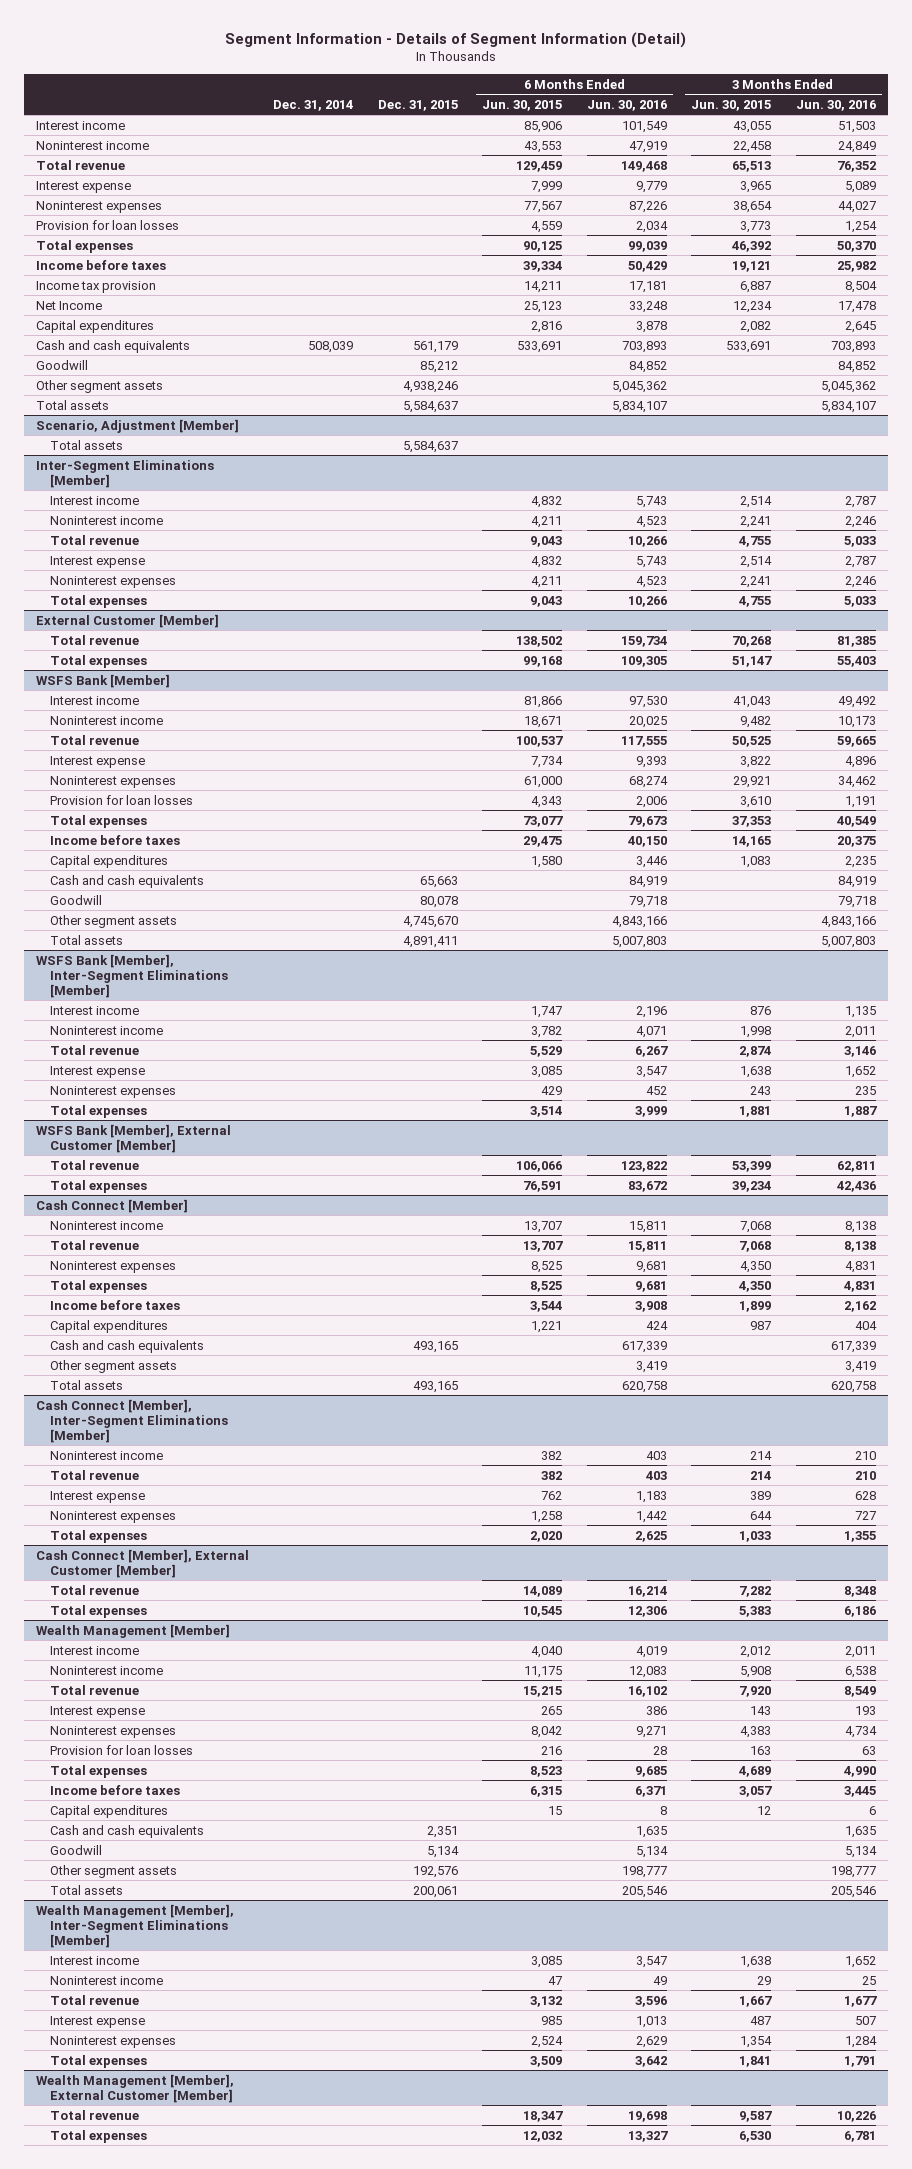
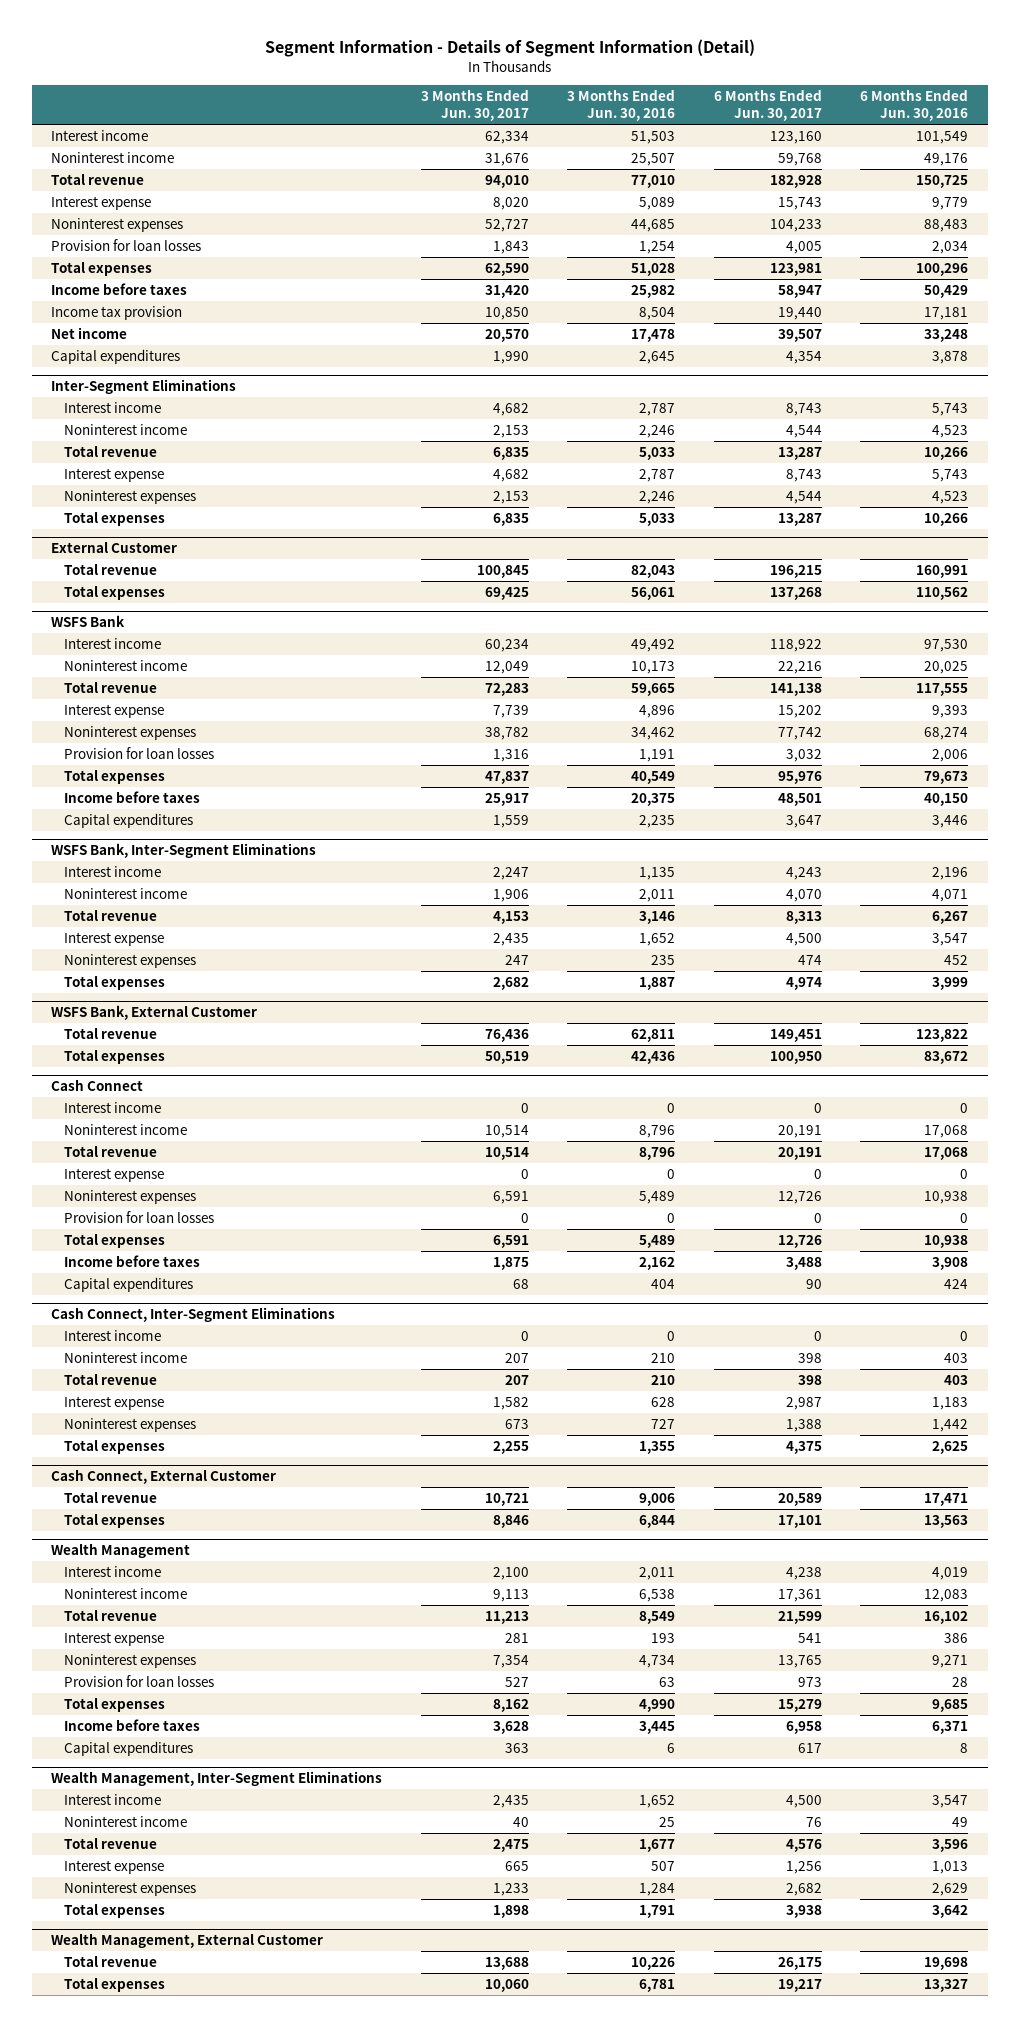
- | Dec. 31, 2014 | Dec. 31, 2015 | 6 Months Ended Jun. 30, 2015 | 6 Months Ended Jun. 30, 2016 | 3 Months Ended Jun. 30, 2015 | 3 Months Ended Jun. 30, 2016
+ | 3 Months Ended Jun. 30, 2017 | 3 Months Ended Jun. 30, 2016 | 6 Months Ended Jun. 30, 2017 | 6 Months Ended Jun. 30, 2016
- Noninterest income | | | 43,553 | 47,919 | 22,458 | 24,849
- Total revenue | | | 129,459 | 149,468 | 65,513 | 76,352
+ Noninterest income | 31,676 | 25,507 | 59,768 | 49,176
+ Total revenue | 94,010 | 77,010 | 182,928 | 150,725
- Noninterest expenses | | | 77,567 | 87,226 | 38,654 | 44,027
+ Noninterest expenses | 52,727 | 44,685 | 104,233 | 88,483
- Total expenses | | | 90,125 | 99,039 | 46,392 | 50,370
+ Total expenses | 62,590 | 51,028 | 123,981 | 100,296
- Net Income | | | 25,123 | 33,248 | 12,234 | 17,478
+ Net income | 20,570 | 17,478 | 39,507 | 33,248
- Cash and cash equivalents | 508,039 | 561,179 | 533,691 | 703,893 | 533,691 | 703,893
- Goodwill | | 85,212 | | 84,852 | | 84,852
- Other segment assets | | 4,938,246 | | 5,045,362 | | 5,045,362
- Total assets | | 5,584,637 | | 5,834,107 | | 5,834,107
- Scenario, Adjustment [Member]
- Total assets | | 5,584,637 | | | |
- Inter-Segment Eliminations [Member]
+ Inter-Segment Eliminations
- External Customer [Member]
- Total revenue | | | 138,502 | 159,734 | 70,268 | 81,385
- Total expenses | | | 99,168 | 109,305 | 51,147 | 55,403
- WSFS Bank [Member]
+ External Customer
+ Total revenue | 100,845 | 82,043 | 196,215 | 160,991
+ Total expenses | 69,425 | 56,061 | 137,268 | 110,562
+ WSFS Bank
- Cash and cash equivalents | | 65,663 | | 84,919 | | 84,919
- Goodwill | | 80,078 | | 79,718 | | 79,718
- Other segment assets | | 4,745,670 | | 4,843,166 | | 4,843,166
- Total assets | | 4,891,411 | | 5,007,803 | | 5,007,803
- WSFS Bank [Member], Inter-Segment Eliminations [Member]
+ WSFS Bank, Inter-Segment Eliminations
- WSFS Bank [Member], External Customer [Member]
+ WSFS Bank, External Customer
- Cash Connect [Member]
- Noninterest income | | | 13,707 | 15,811 | 7,068 | 8,138
- Total revenue | | | 13,707 | 15,811 | 7,068 | 8,138
- Noninterest expenses | | | 8,525 | 9,681 | 4,350 | 4,831
- Total expenses | | | 8,525 | 9,681 | 4,350 | 4,831
+ Cash Connect
+ Interest income | 0 | 0 | 0 | 0
+ Noninterest income | 10,514 | 8,796 | 20,191 | 17,068
+ Total revenue | 10,514 | 8,796 | 20,191 | 17,068
+ Interest expense | 0 | 0 | 0 | 0
+ Noninterest expenses | 6,591 | 5,489 | 12,726 | 10,938
+ Provision for loan losses | 0 | 0 | 0 | 0
+ Total expenses | 6,591 | 5,489 | 12,726 | 10,938
- Cash and cash equivalents | | 493,165 | | 617,339 | | 617,339
- Other segment assets | | | | 3,419 | | 3,419
- Total assets | | 493,165 | | 620,758 | | 620,758
- Cash Connect [Member], Inter-Segment Eliminations [Member]
+ Cash Connect, Inter-Segment Eliminations
+ Interest income | 0 | 0 | 0 | 0
- Cash Connect [Member], External Customer [Member]
- Total revenue | | | 14,089 | 16,214 | 7,282 | 8,348
- Total expenses | | | 10,545 | 12,306 | 5,383 | 6,186
- Wealth Management [Member]
+ Cash Connect, External Customer
+ Total revenue | 10,721 | 9,006 | 20,589 | 17,471
+ Total expenses | 8,846 | 6,844 | 17,101 | 13,563
+ Wealth Management
- Cash and cash equivalents | | 2,351 | | 1,635 | | 1,635
- Goodwill | | 5,134 | | 5,134 | | 5,134
- Other segment assets | | 192,576 | | 198,777 | | 198,777
- Total assets | | 200,061 | | 205,546 | | 205,546
- Wealth Management [Member], Inter-Segment Eliminations [Member]
+ Wealth Management, Inter-Segment Eliminations
- Wealth Management [Member], External Customer [Member]
+ Wealth Management, External Customer

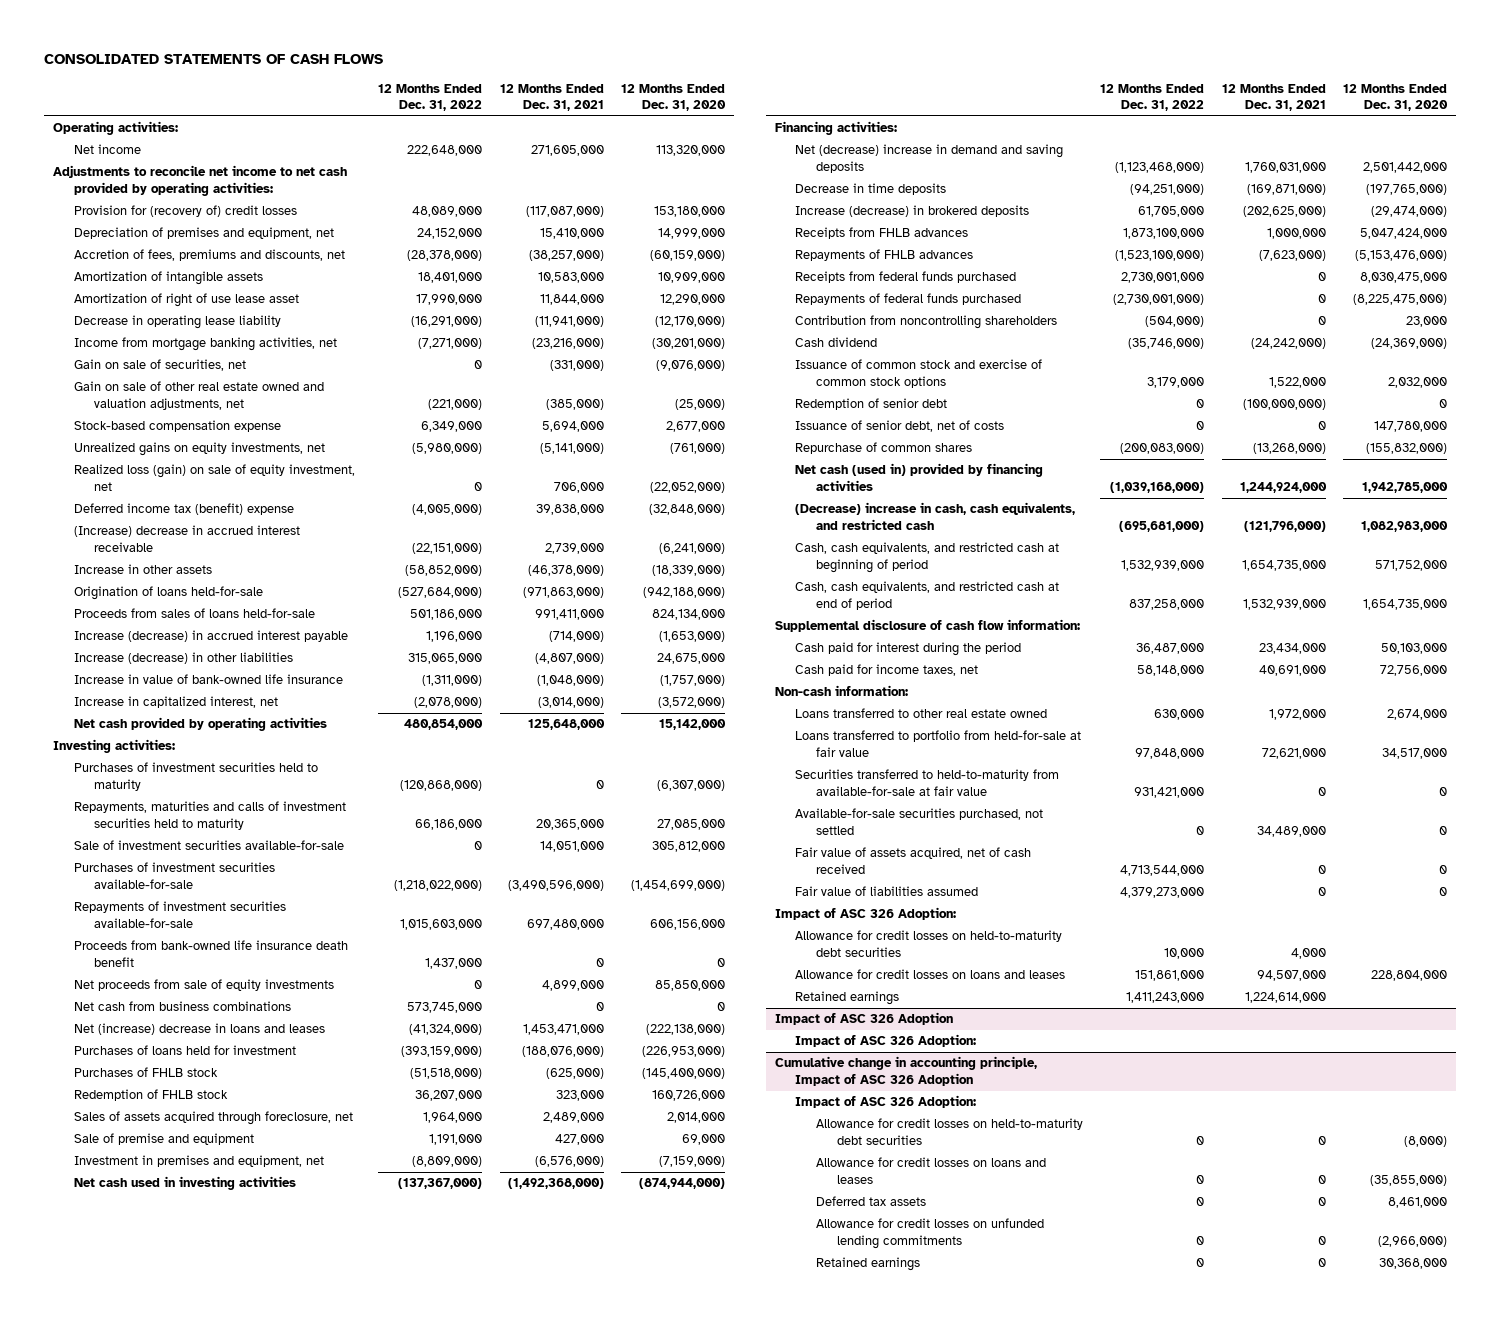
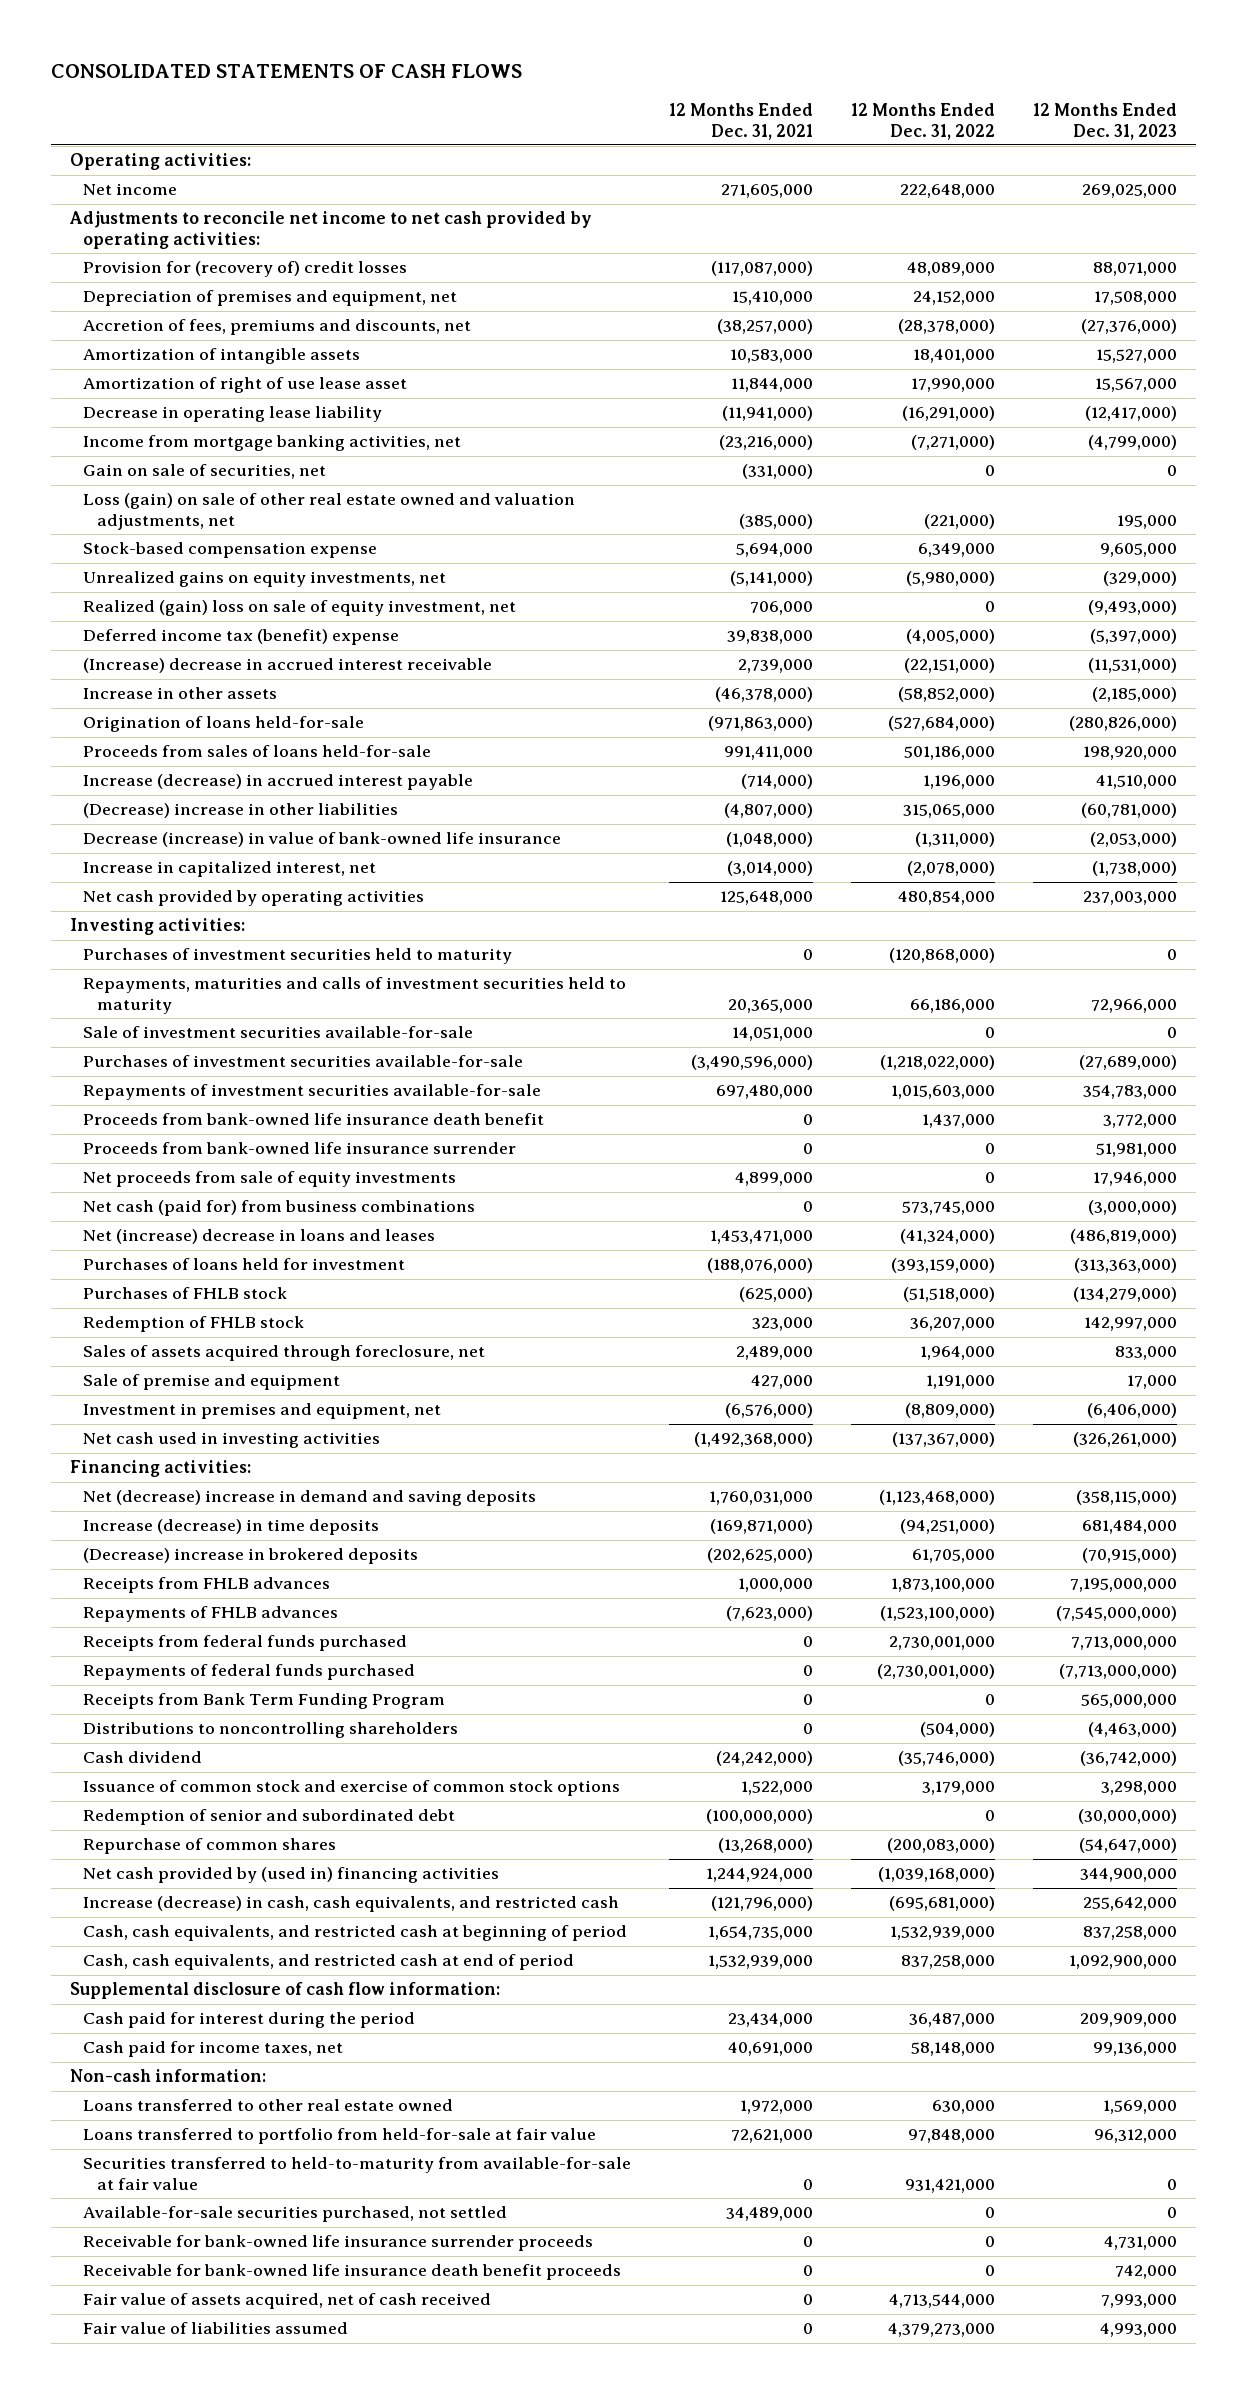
- | 12 Months Ended Dec. 31, 2022 | 12 Months Ended Dec. 31, 2021 | 12 Months Ended Dec. 31, 2020
+ | 12 Months Ended Dec. 31, 2021 | 12 Months Ended Dec. 31, 2022 | 12 Months Ended Dec. 31, 2023
- Gain on sale of other real estate owned and valuation adjustments, net | (221,000) | (385,000) | (25,000)
+ Loss (gain) on sale of other real estate owned and valuation adjustments, net | (385,000) | (221,000) | 195,000
- Realized loss (gain) on sale of equity investment, net | 0 | 706,000 | (22,052,000)
+ Realized (gain) loss on sale of equity investment, net | 706,000 | 0 | (9,493,000)
- Increase (decrease) in other liabilities | 315,065,000 | (4,807,000) | 24,675,000
- Increase in value of bank-owned life insurance | (1,311,000) | (1,048,000) | (1,757,000)
+ (Decrease) increase in other liabilities | (4,807,000) | 315,065,000 | (60,781,000)
+ Decrease (increase) in value of bank-owned life insurance | (1,048,000) | (1,311,000) | (2,053,000)
+ Proceeds from bank-owned life insurance surrender | 0 | 0 | 51,981,000
- Net cash from business combinations | 573,745,000 | 0 | 0
+ Net cash (paid for) from business combinations | 0 | 573,745,000 | (3,000,000)
- Decrease in time deposits | (94,251,000) | (169,871,000) | (197,765,000)
- Increase (decrease) in brokered deposits | 61,705,000 | (202,625,000) | (29,474,000)
+ Increase (decrease) in time deposits | (169,871,000) | (94,251,000) | 681,484,000
+ (Decrease) increase in brokered deposits | (202,625,000) | 61,705,000 | (70,915,000)
- Contribution from noncontrolling shareholders | (504,000) | 0 | 23,000
+ Receipts from Bank Term Funding Program | 0 | 0 | 565,000,000
+ Distributions to noncontrolling shareholders | 0 | (504,000) | (4,463,000)
- Redemption of senior debt | 0 | (100,000,000) | 0
- Issuance of senior debt, net of costs | 0 | 0 | 147,780,000
+ Redemption of senior and subordinated debt | (100,000,000) | 0 | (30,000,000)
- Net cash (used in) provided by financing activities | (1,039,168,000) | 1,244,924,000 | 1,942,785,000
- (Decrease) increase in cash, cash equivalents, and restricted cash | (695,681,000) | (121,796,000) | 1,082,983,000
+ Net cash provided by (used in) financing activities | 1,244,924,000 | (1,039,168,000) | 344,900,000
+ Increase (decrease) in cash, cash equivalents, and restricted cash | (121,796,000) | (695,681,000) | 255,642,000
+ Receivable for bank-owned life insurance surrender proceeds | 0 | 0 | 4,731,000
+ Receivable for bank-owned life insurance death benefit proceeds | 0 | 0 | 742,000
- Impact of ASC 326 Adoption:
- Allowance for credit losses on held-to-maturity debt securities | 10,000 | 4,000 |
- Allowance for credit losses on loans and leases | 151,861,000 | 94,507,000 | 228,804,000
- Retained earnings | 1,411,243,000 | 1,224,614,000 |
- Impact of ASC 326 Adoption
- Impact of ASC 326 Adoption:
- Cumulative change in accounting principle, Impact of ASC 326 Adoption
- Impact of ASC 326 Adoption:
- Allowance for credit losses on held-to-maturity debt securities | 0 | 0 | (8,000)
- Allowance for credit losses on loans and leases | 0 | 0 | (35,855,000)
- Deferred tax assets | 0 | 0 | 8,461,000
- Allowance for credit losses on unfunded lending commitments | 0 | 0 | (2,966,000)
- Retained earnings | 0 | 0 | 30,368,000

